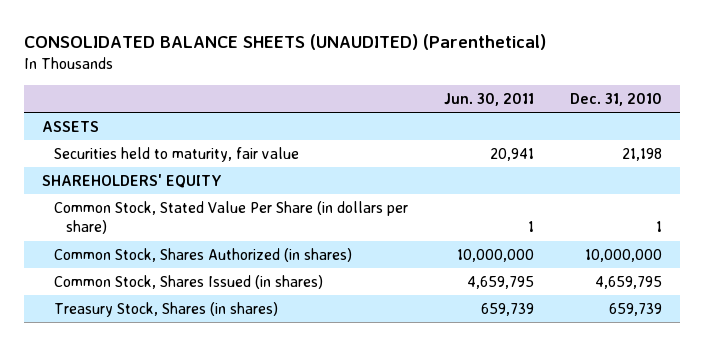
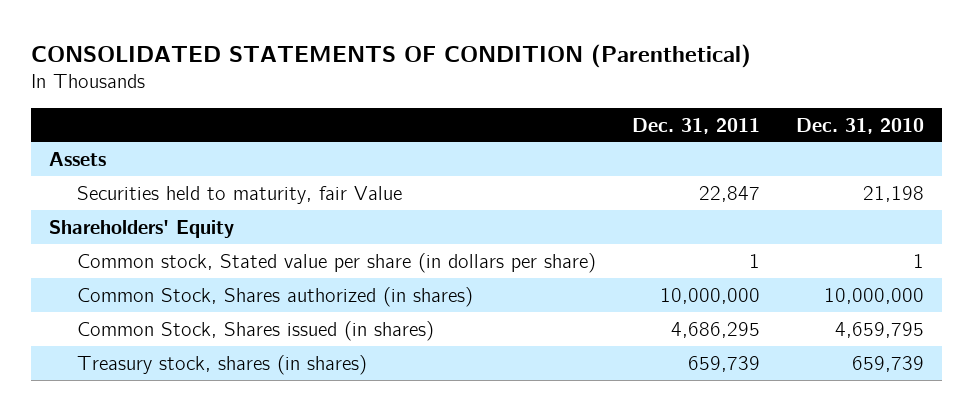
- CONSOLIDATED BALANCE SHEETS (UNAUDITED) (Parenthetical)
+ CONSOLIDATED STATEMENTS OF CONDITION (Parenthetical)
- | Jun. 30, 2011 | Dec. 31, 2010
+ | Dec. 31, 2011 | Dec. 31, 2010
- ASSETS
- Securities held to maturity, fair value | 20,941 | 21,198
- SHAREHOLDERS' EQUITY
- Common Stock, Stated Value Per Share (in dollars per share) | 1 | 1
- Common Stock, Shares Authorized (in shares) | 10,000,000 | 10,000,000
- Common Stock, Shares Issued (in shares) | 4,659,795 | 4,659,795
- Treasury Stock, Shares (in shares) | 659,739 | 659,739
+ Assets
+ Securities held to maturity, fair Value | 22,847 | 21,198
+ Shareholders' Equity
+ Common stock, Stated value per share (in dollars per share) | 1 | 1
+ Common Stock, Shares authorized (in shares) | 10,000,000 | 10,000,000
+ Common Stock, Shares issued (in shares) | 4,686,295 | 4,659,795
+ Treasury stock, shares (in shares) | 659,739 | 659,739

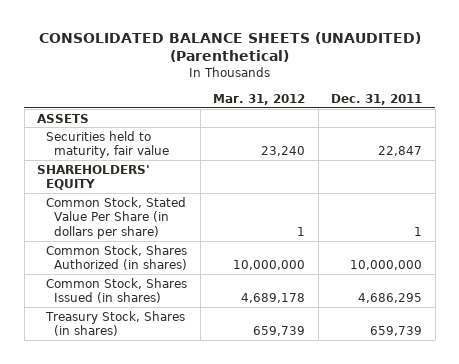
- CONSOLIDATED STATEMENTS OF CONDITION (Parenthetical)
+ CONSOLIDATED BALANCE SHEETS (UNAUDITED) (Parenthetical)
- | Dec. 31, 2011 | Dec. 31, 2010
+ | Mar. 31, 2012 | Dec. 31, 2011
- Assets
- Securities held to maturity, fair Value | 22,847 | 21,198
- Shareholders' Equity
- Common stock, Stated value per share (in dollars per share) | 1 | 1
- Common Stock, Shares authorized (in shares) | 10,000,000 | 10,000,000
- Common Stock, Shares issued (in shares) | 4,686,295 | 4,659,795
- Treasury stock, shares (in shares) | 659,739 | 659,739
+ ASSETS
+ Securities held to maturity, fair value | 23,240 | 22,847
+ SHAREHOLDERS' EQUITY
+ Common Stock, Stated Value Per Share (in dollars per share) | 1 | 1
+ Common Stock, Shares Authorized (in shares) | 10,000,000 | 10,000,000
+ Common Stock, Shares Issued (in shares) | 4,689,178 | 4,686,295
+ Treasury Stock, Shares (in shares) | 659,739 | 659,739

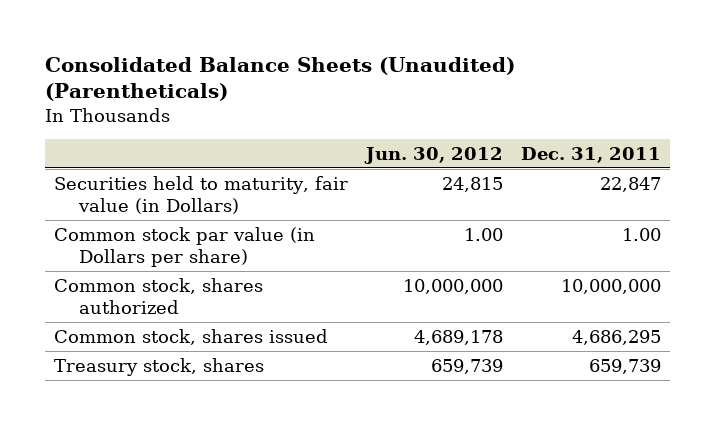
- CONSOLIDATED BALANCE SHEETS (UNAUDITED) (Parenthetical)
+ Consolidated Balance Sheets (Unaudited) (Parentheticals)
- | Mar. 31, 2012 | Dec. 31, 2011
+ | Jun. 30, 2012 | Dec. 31, 2011
- ASSETS
- Securities held to maturity, fair value | 23,240 | 22,847
- SHAREHOLDERS' EQUITY
- Common Stock, Stated Value Per Share (in dollars per share) | 1 | 1
- Common Stock, Shares Authorized (in shares) | 10,000,000 | 10,000,000
- Common Stock, Shares Issued (in shares) | 4,689,178 | 4,686,295
- Treasury Stock, Shares (in shares) | 659,739 | 659,739
+ Securities held to maturity, fair value (in Dollars) | 24,815 | 22,847
+ Common stock par value (in Dollars per share) | 1.00 | 1.00
+ Common stock, shares authorized | 10,000,000 | 10,000,000
+ Common stock, shares issued | 4,689,178 | 4,686,295
+ Treasury stock, shares | 659,739 | 659,739

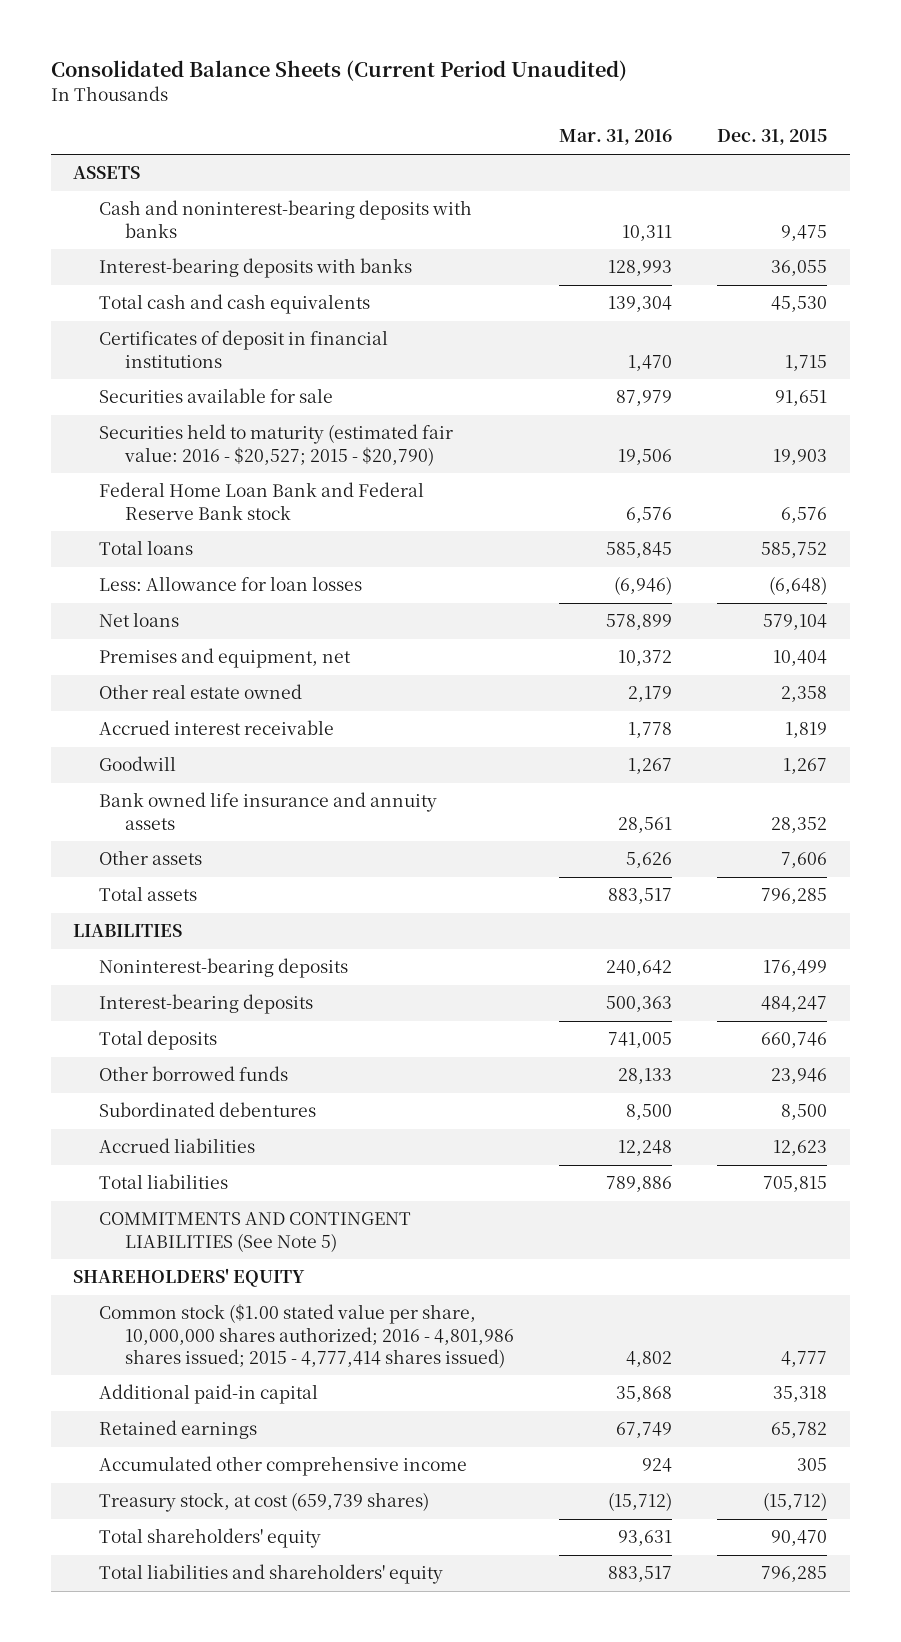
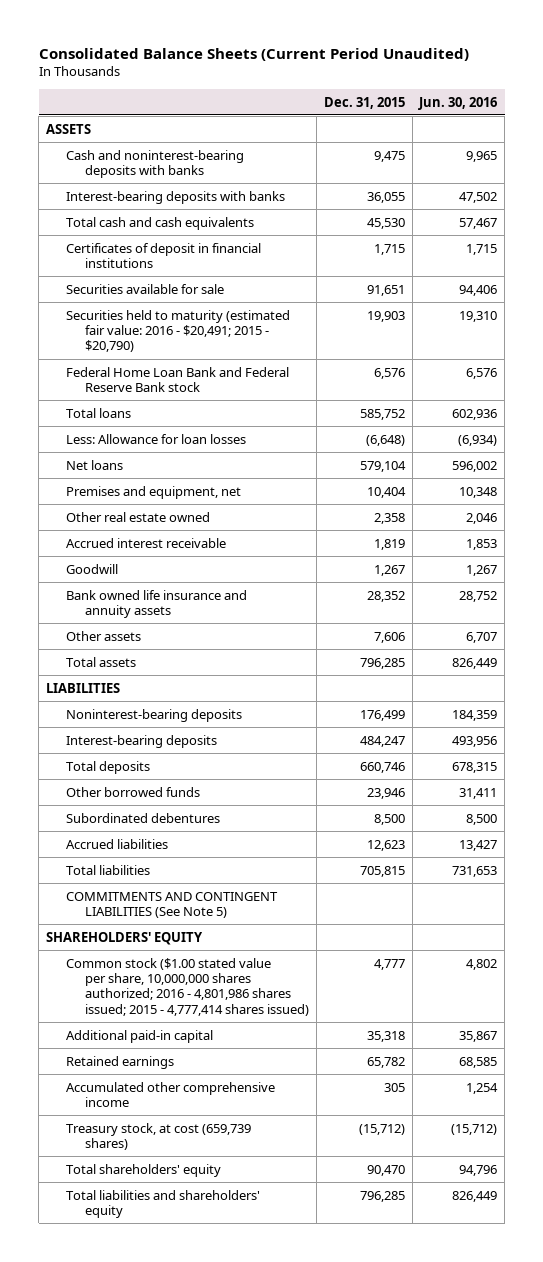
- | Mar. 31, 2016 | Dec. 31, 2015
+ | Dec. 31, 2015 | Jun. 30, 2016
- Securities held to maturity (estimated fair value: 2016 - $20,527; 2015 - $20,790) | 19,506 | 19,903
+ Securities held to maturity (estimated fair value: 2016 - $20,491; 2015 - $20,790) | 19,903 | 19,310

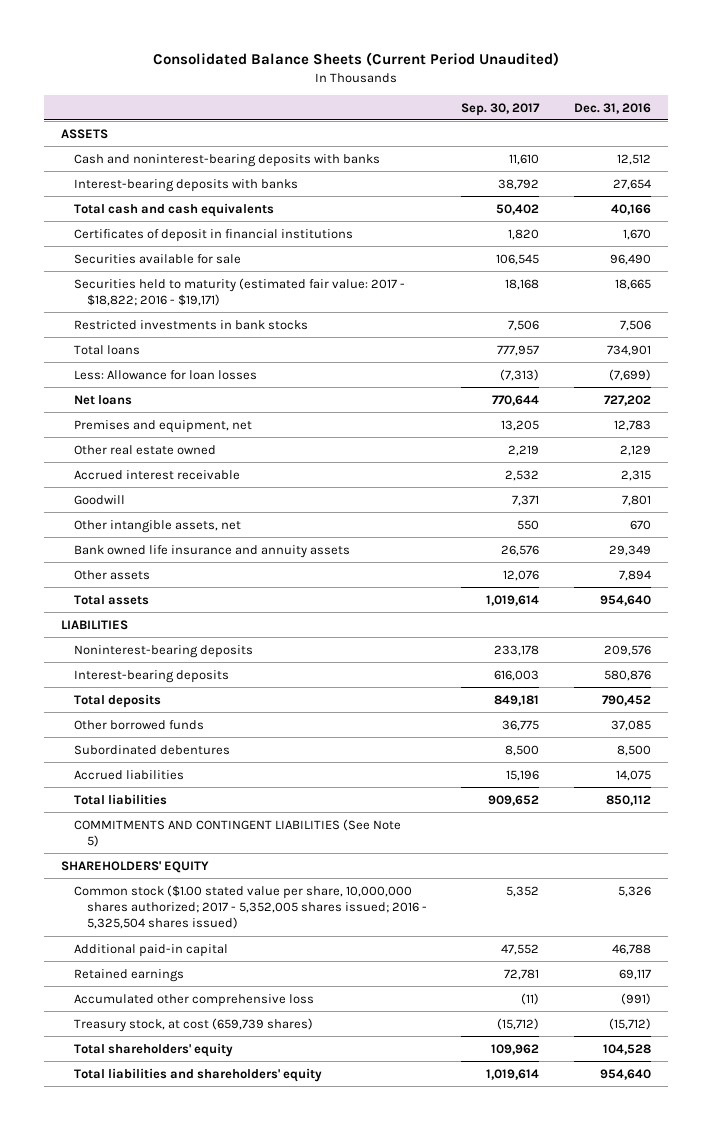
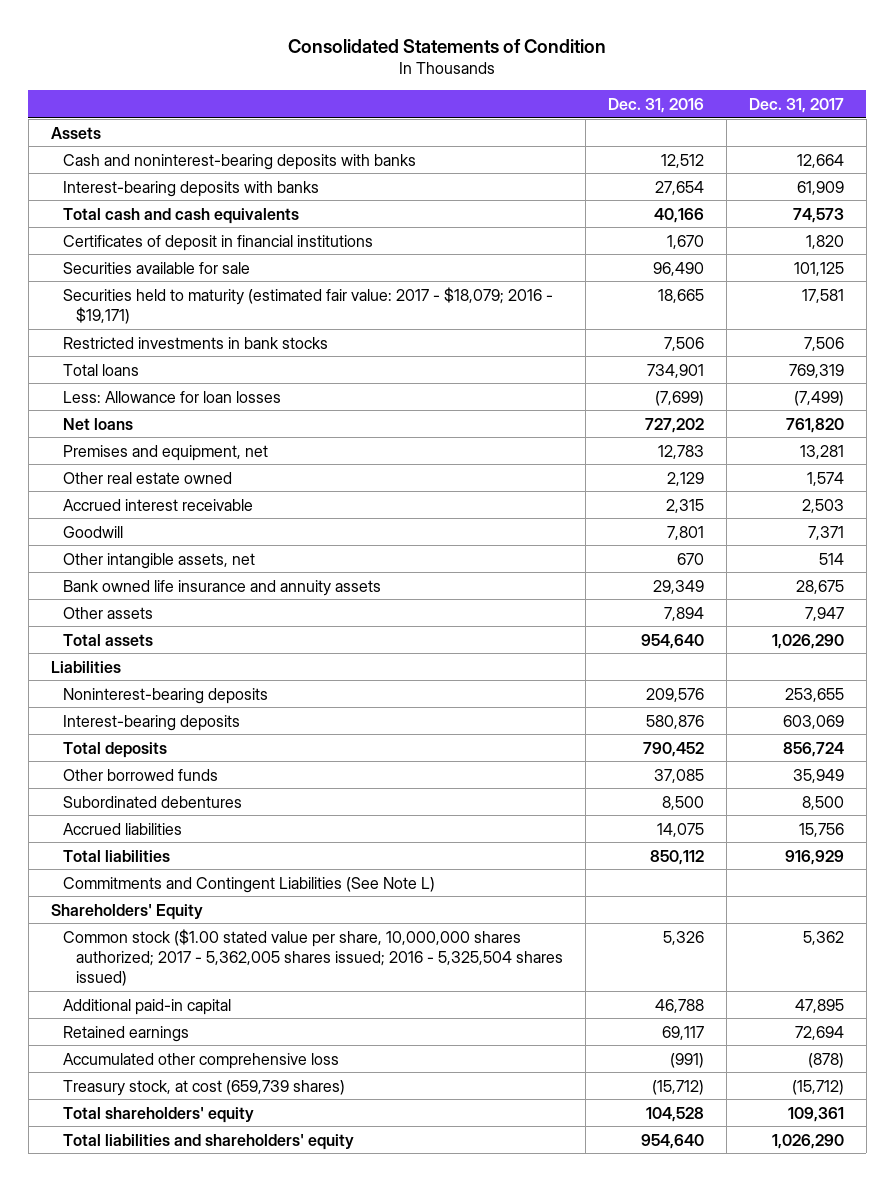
- Consolidated Balance Sheets (Current Period Unaudited)
+ Consolidated Statements of Condition
- | Sep. 30, 2017 | Dec. 31, 2016
+ | Dec. 31, 2016 | Dec. 31, 2017
- ASSETS
+ Assets
- Securities held to maturity (estimated fair value: 2017 - $18,822; 2016 - $19,171) | 18,168 | 18,665
+ Securities held to maturity (estimated fair value: 2017 - $18,079; 2016 - $19,171) | 18,665 | 17,581
- LIABILITIES
+ Liabilities
- COMMITMENTS AND CONTINGENT LIABILITIES (See Note 5)
- SHAREHOLDERS' EQUITY
- Common stock ($1.00 stated value per share, 10,000,000 shares authorized; 2017 - 5,352,005 shares issued; 2016 - 5,325,504 shares issued) | 5,352 | 5,326
+ Commitments and Contingent Liabilities (See Note L)
+ Shareholders' Equity
+ Common stock ($1.00 stated value per share, 10,000,000 shares authorized; 2017 - 5,362,005 shares issued; 2016 - 5,325,504 shares issued) | 5,326 | 5,362

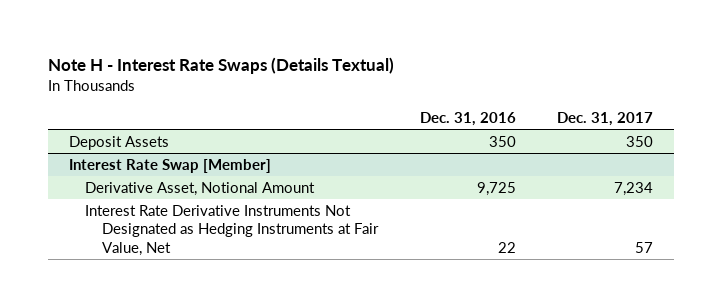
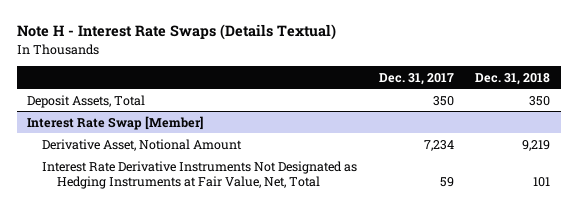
- | Dec. 31, 2016 | Dec. 31, 2017
+ | Dec. 31, 2017 | Dec. 31, 2018
- Deposit Assets | 350 | 350
+ Deposit Assets, Total | 350 | 350
@ Interest Rate Swap [Member]
- Interest Rate Derivative Instruments Not Designated as Hedging Instruments at Fair Value, Net | 22 | 57
+ Interest Rate Derivative Instruments Not Designated as Hedging Instruments at Fair Value, Net, Total | 59 | 101

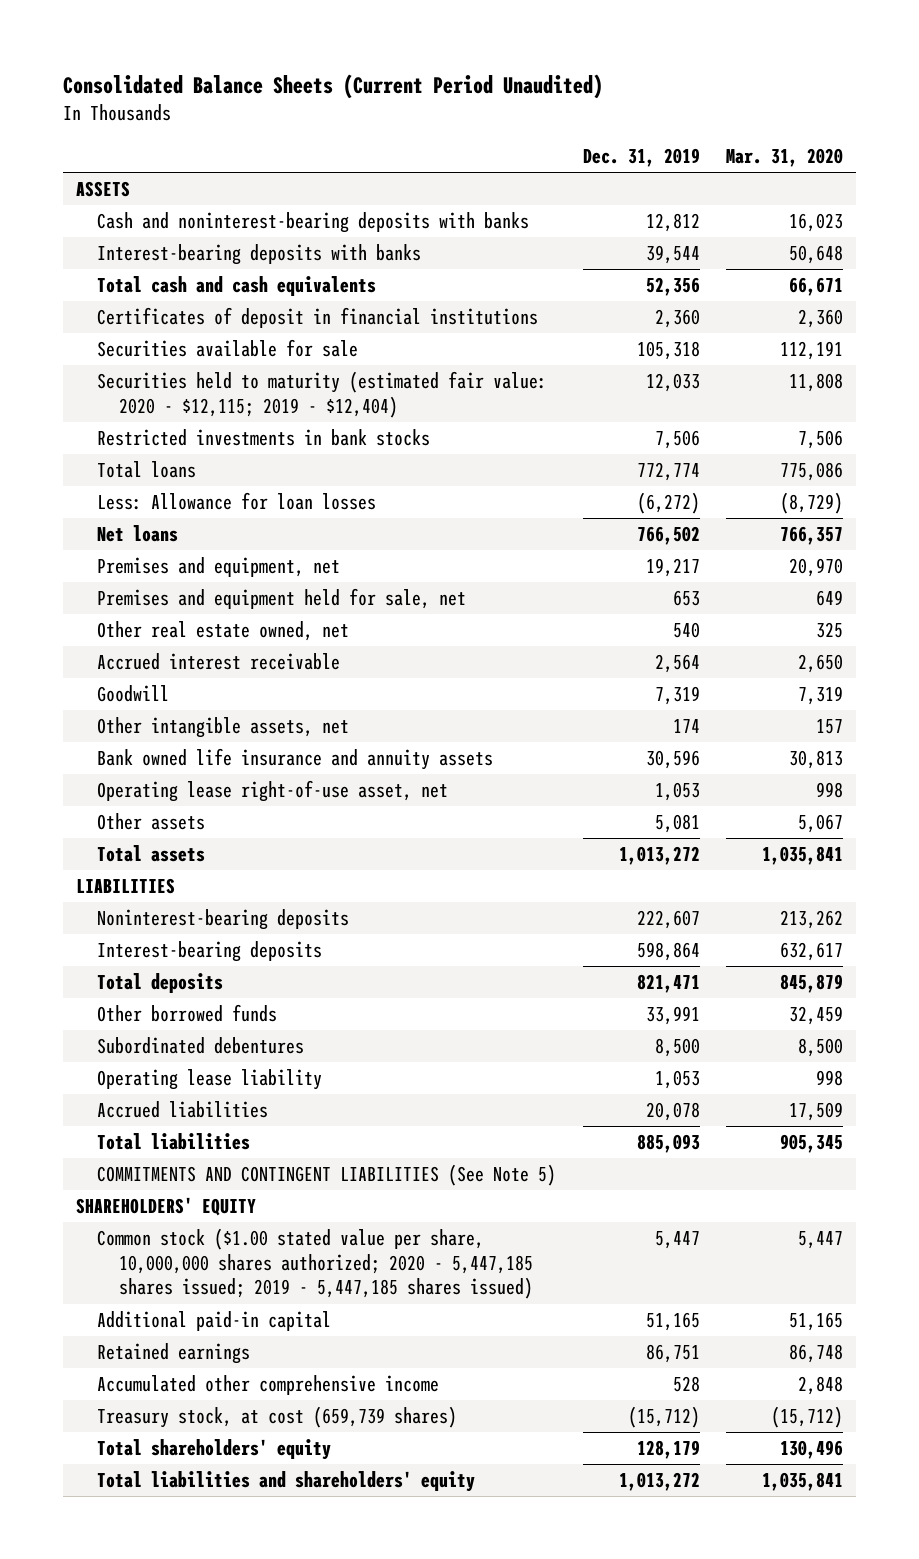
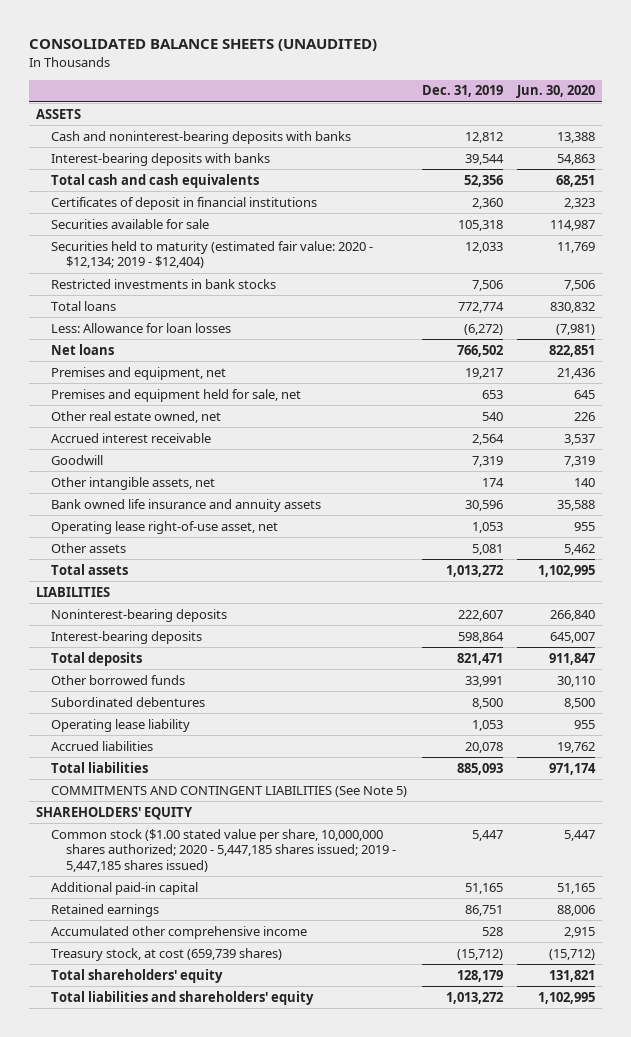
- Consolidated Balance Sheets (Current Period Unaudited)
+ CONSOLIDATED BALANCE SHEETS (UNAUDITED)
- | Dec. 31, 2019 | Mar. 31, 2020
+ | Dec. 31, 2019 | Jun. 30, 2020
- Securities held to maturity (estimated fair value: 2020 - $12,115; 2019 - $12,404) | 12,033 | 11,808
+ Securities held to maturity (estimated fair value: 2020 - $12,134; 2019 - $12,404) | 12,033 | 11,769

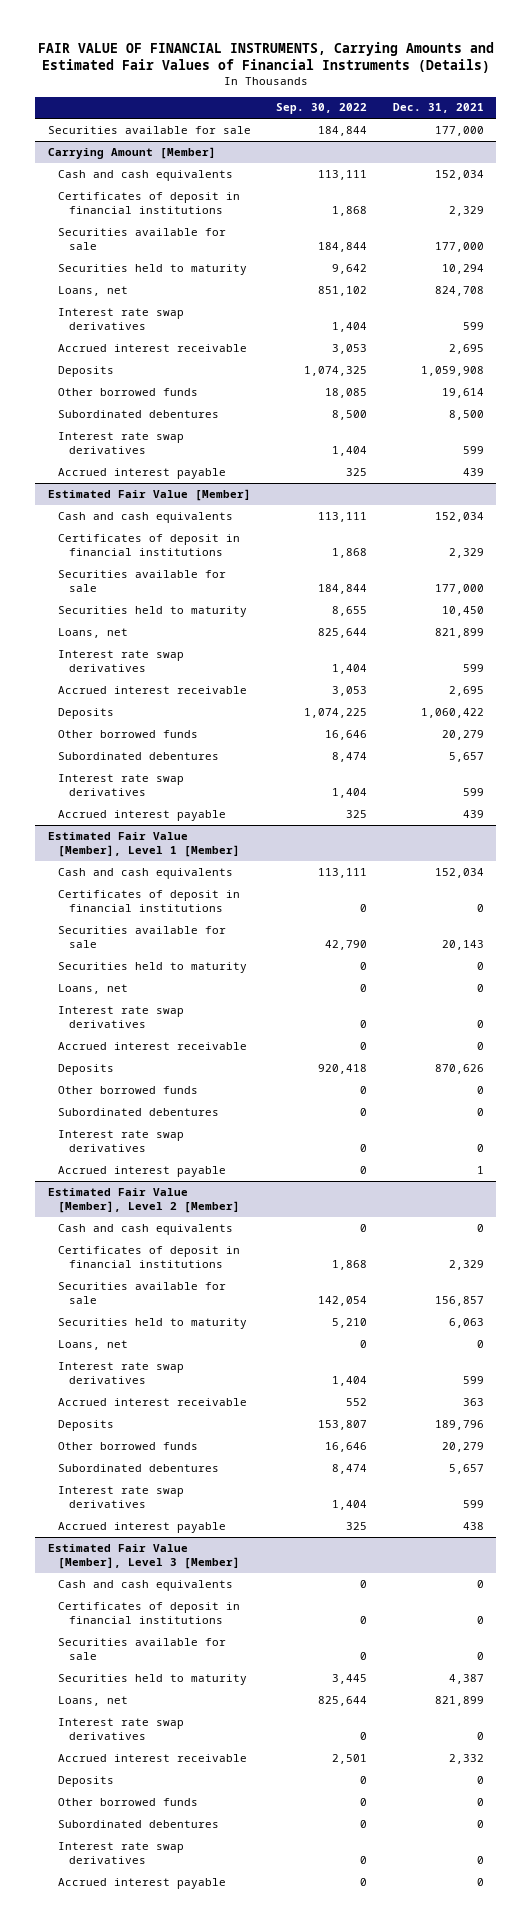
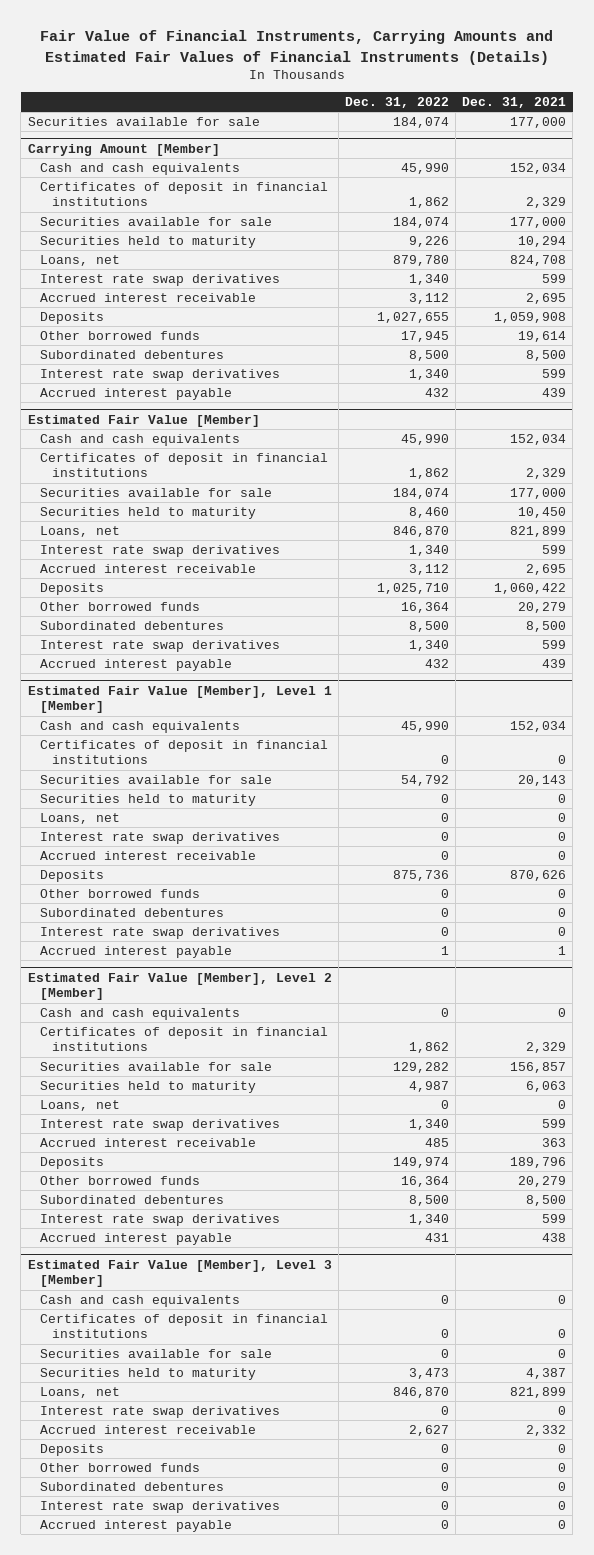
- FAIR VALUE OF FINANCIAL INSTRUMENTS, Carrying Amounts and Estimated Fair Values of Financial Instruments (Details)
+ Fair Value of Financial Instruments, Carrying Amounts and Estimated Fair Values of Financial Instruments (Details)
- | Sep. 30, 2022 | Dec. 31, 2021
+ | Dec. 31, 2022 | Dec. 31, 2021
@ Estimated Fair Value [Member]
- Subordinated debentures | 8,474 | 5,657
+ Subordinated debentures | 8,500 | 8,500
@ Estimated Fair Value [Member], Level 2 [Member]
- Subordinated debentures | 8,474 | 5,657
+ Subordinated debentures | 8,500 | 8,500

